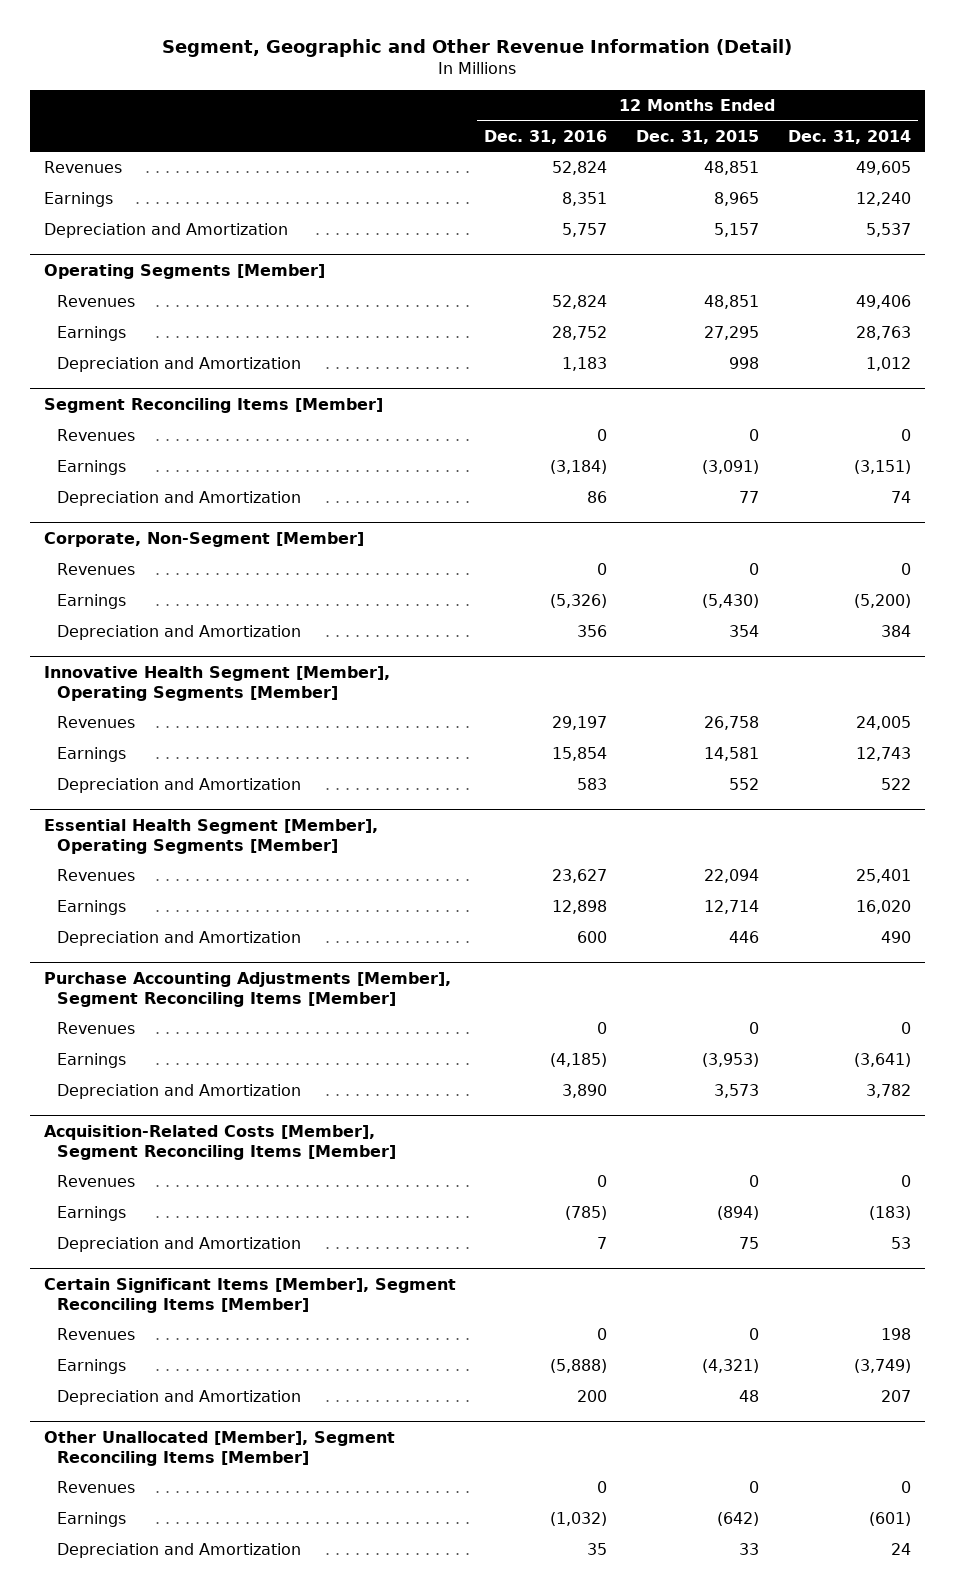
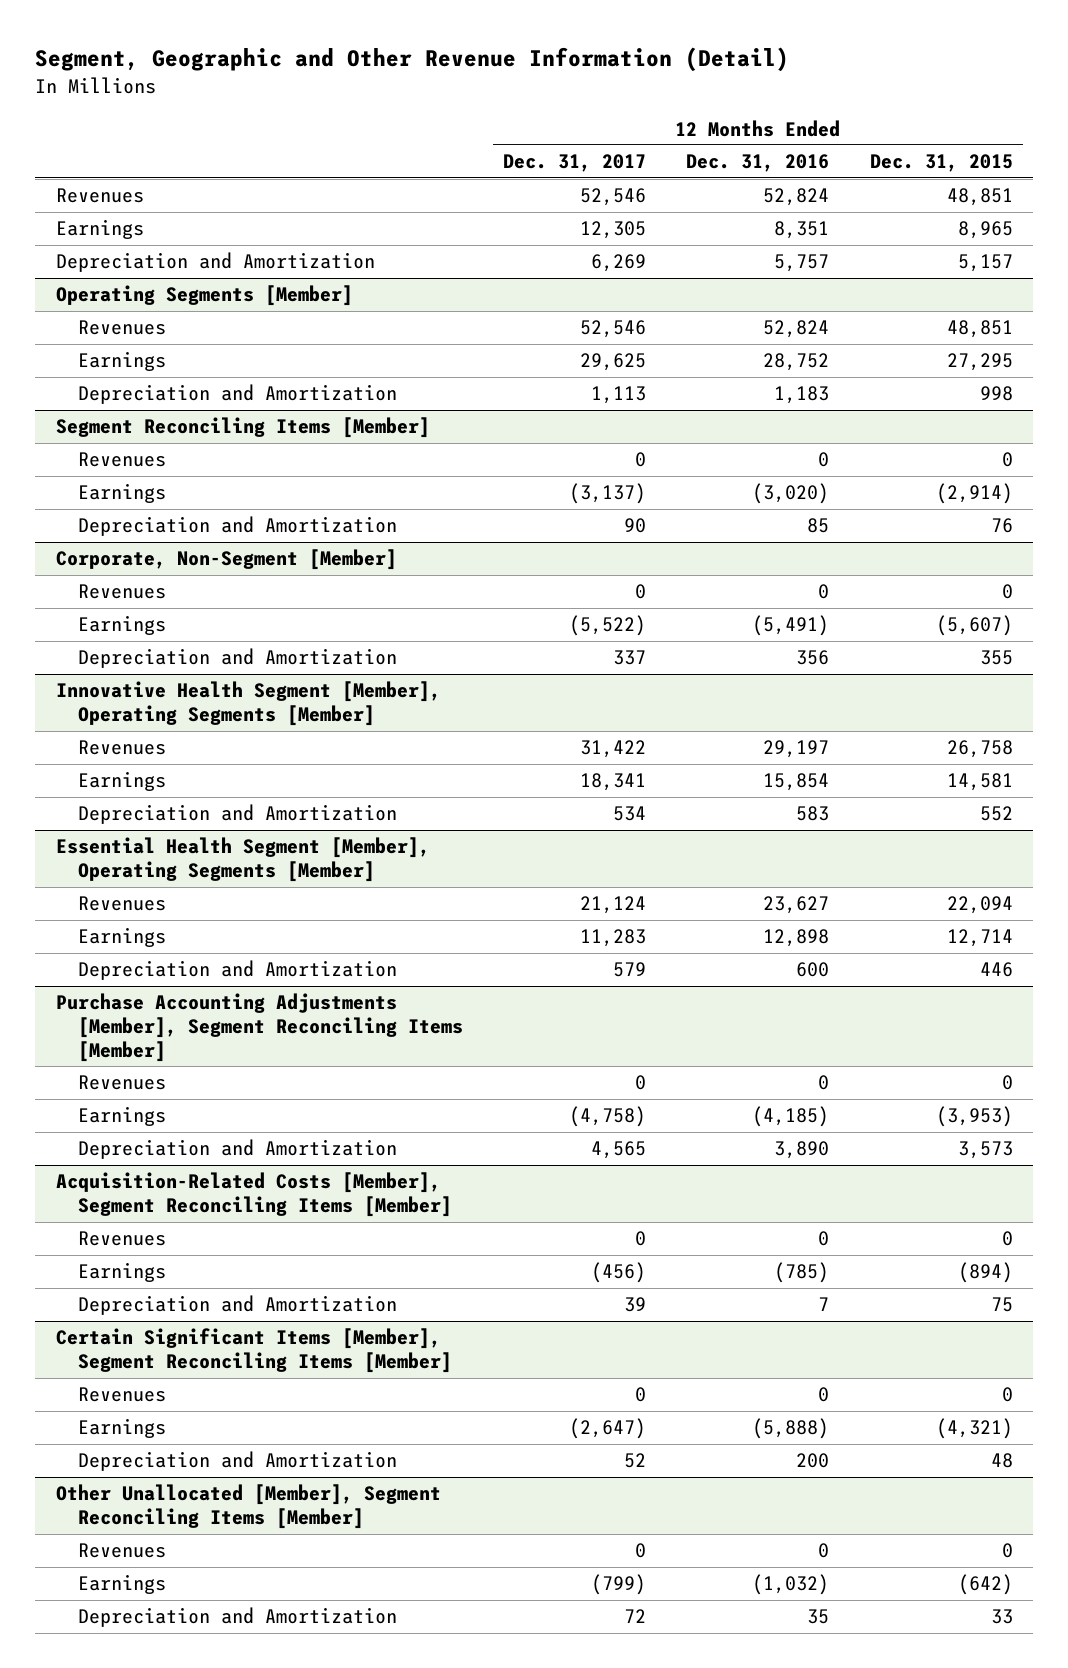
- | 12 Months Ended Dec. 31, 2016 | 12 Months Ended Dec. 31, 2015 | 12 Months Ended Dec. 31, 2014
+ | 12 Months Ended Dec. 31, 2017 | 12 Months Ended Dec. 31, 2016 | 12 Months Ended Dec. 31, 2015
@ Segment Reconciling Items [Member]
- Earnings | (3,184) | (3,091) | (3,151)
- Depreciation and Amortization | 86 | 77 | 74
+ Earnings | (3,137) | (3,020) | (2,914)
+ Depreciation and Amortization | 90 | 85 | 76
@ Corporate, Non-Segment [Member]
- Earnings | (5,326) | (5,430) | (5,200)
- Depreciation and Amortization | 356 | 354 | 384
+ Earnings | (5,522) | (5,491) | (5,607)
+ Depreciation and Amortization | 337 | 356 | 355

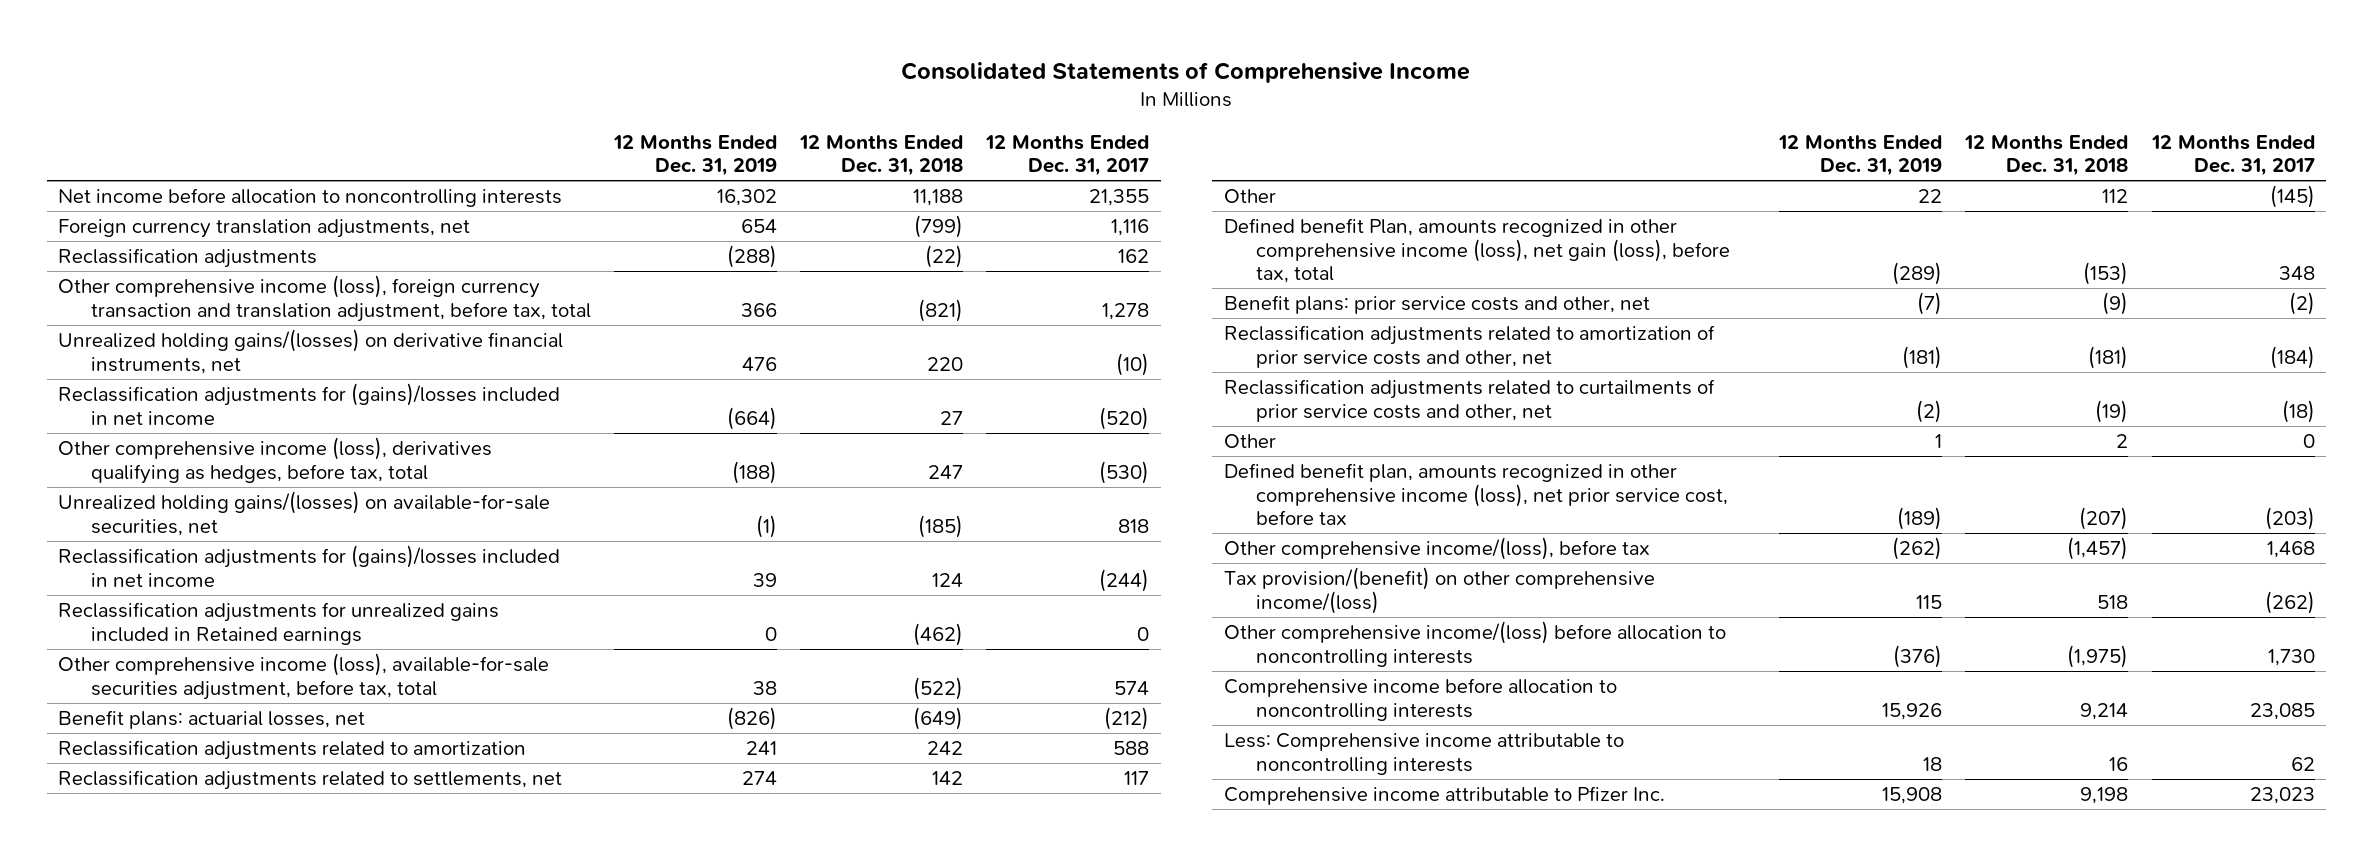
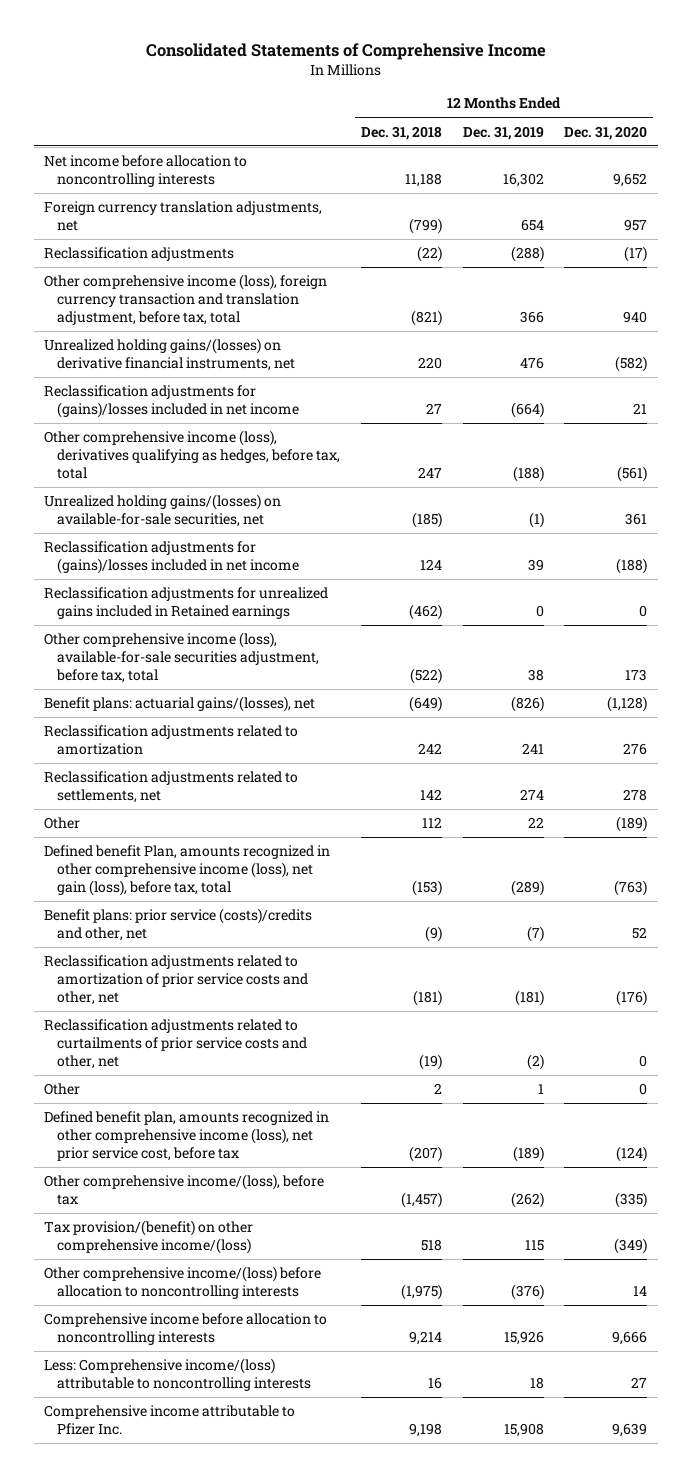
- | 12 Months Ended Dec. 31, 2019 | 12 Months Ended Dec. 31, 2018 | 12 Months Ended Dec. 31, 2017
+ | 12 Months Ended Dec. 31, 2018 | 12 Months Ended Dec. 31, 2019 | 12 Months Ended Dec. 31, 2020
- Benefit plans: actuarial losses, net | (826) | (649) | (212)
+ Benefit plans: actuarial gains/(losses), net | (649) | (826) | (1,128)
- Benefit plans: prior service costs and other, net | (7) | (9) | (2)
+ Benefit plans: prior service (costs)/credits and other, net | (9) | (7) | 52
- Less: Comprehensive income attributable to noncontrolling interests | 18 | 16 | 62
+ Less: Comprehensive income/(loss) attributable to noncontrolling interests | 16 | 18 | 27

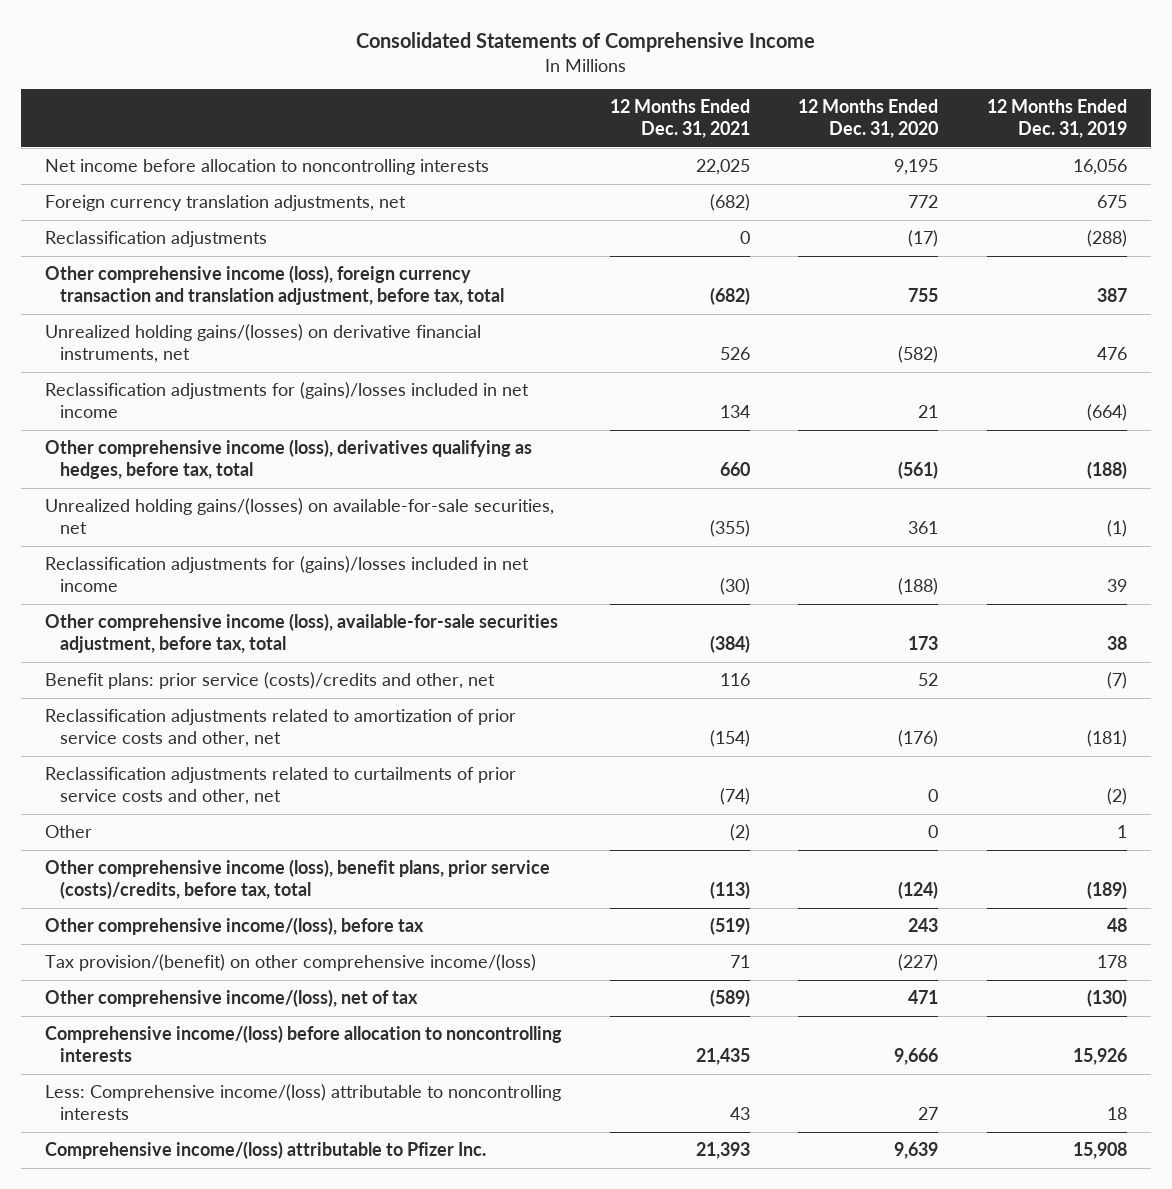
- | 12 Months Ended Dec. 31, 2018 | 12 Months Ended Dec. 31, 2019 | 12 Months Ended Dec. 31, 2020
+ | 12 Months Ended Dec. 31, 2021 | 12 Months Ended Dec. 31, 2020 | 12 Months Ended Dec. 31, 2019
- Net income before allocation to noncontrolling interests | 11,188 | 16,302 | 9,652
- Foreign currency translation adjustments, net | (799) | 654 | 957
+ Net income before allocation to noncontrolling interests | 22,025 | 9,195 | 16,056
+ Foreign currency translation adjustments, net | (682) | 772 | 675
- Other comprehensive income (loss), foreign currency transaction and translation adjustment, before tax, total | (821) | 366 | 940
+ Other comprehensive income (loss), foreign currency transaction and translation adjustment, before tax, total | (682) | 755 | 387
- Reclassification adjustments for unrealized gains included in Retained earnings | (462) | 0 | 0
- Benefit plans: actuarial gains/(losses), net | (649) | (826) | (1,128)
- Reclassification adjustments related to amortization | 242 | 241 | 276
- Reclassification adjustments related to settlements, net | 142 | 274 | 278
- Other | 112 | 22 | (189)
- Defined benefit Plan, amounts recognized in other comprehensive income (loss), net gain (loss), before tax, total | (153) | (289) | (763)
- Defined benefit plan, amounts recognized in other comprehensive income (loss), net prior service cost, before tax | (207) | (189) | (124)
- Other comprehensive income/(loss), before tax | (1,457) | (262) | (335)
- Tax provision/(benefit) on other comprehensive income/(loss) | 518 | 115 | (349)
- Other comprehensive income/(loss) before allocation to noncontrolling interests | (1,975) | (376) | 14
- Comprehensive income before allocation to noncontrolling interests | 9,214 | 15,926 | 9,666
+ Other comprehensive income (loss), benefit plans, prior service (costs)/credits, before tax, total | (113) | (124) | (189)
+ Other comprehensive income/(loss), before tax | (519) | 243 | 48
+ Tax provision/(benefit) on other comprehensive income/(loss) | 71 | (227) | 178
+ Other comprehensive income/(loss), net of tax | (589) | 471 | (130)
+ Comprehensive income/(loss) before allocation to noncontrolling interests | 21,435 | 9,666 | 15,926
- Comprehensive income attributable to Pfizer Inc. | 9,198 | 15,908 | 9,639
+ Comprehensive income/(loss) attributable to Pfizer Inc. | 21,393 | 9,639 | 15,908

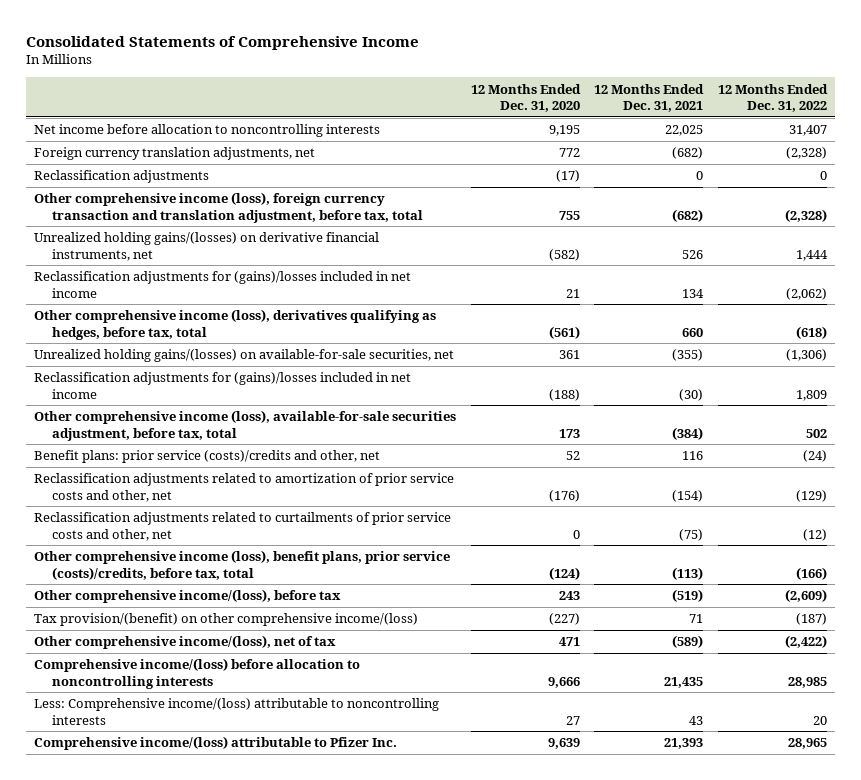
- | 12 Months Ended Dec. 31, 2021 | 12 Months Ended Dec. 31, 2020 | 12 Months Ended Dec. 31, 2019
+ | 12 Months Ended Dec. 31, 2020 | 12 Months Ended Dec. 31, 2021 | 12 Months Ended Dec. 31, 2022
- Reclassification adjustments related to curtailments of prior service costs and other, net | (74) | 0 | (2)
- Other | (2) | 0 | 1
+ Reclassification adjustments related to curtailments of prior service costs and other, net | 0 | (75) | (12)

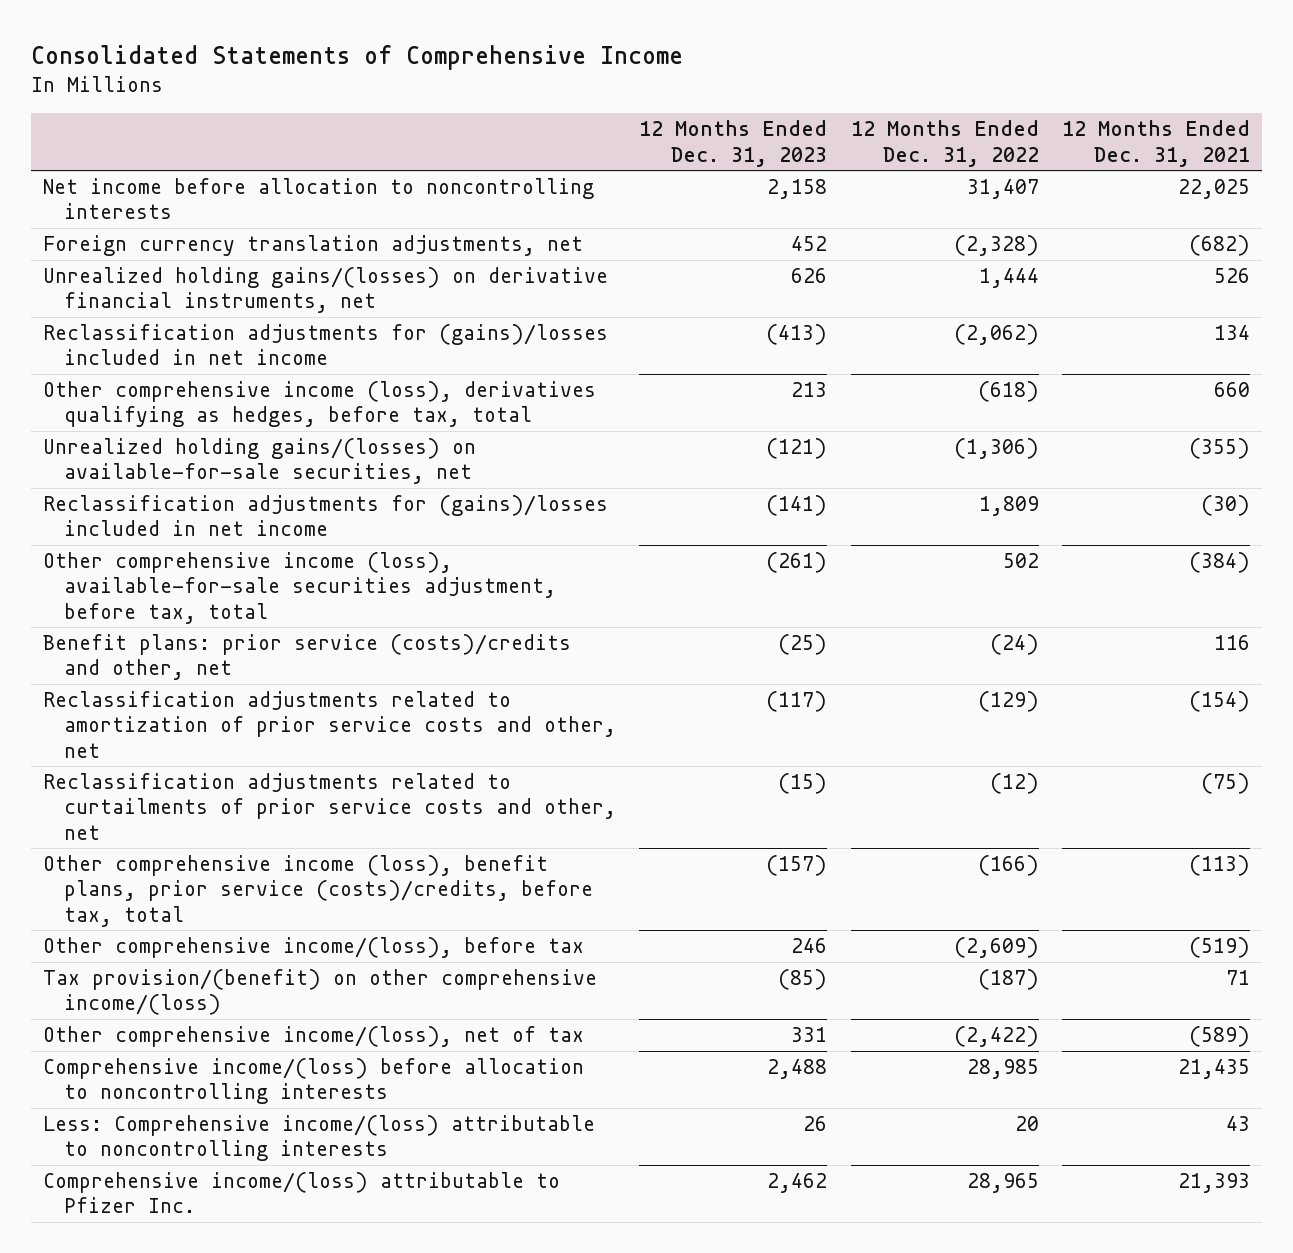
- | 12 Months Ended Dec. 31, 2020 | 12 Months Ended Dec. 31, 2021 | 12 Months Ended Dec. 31, 2022
+ | 12 Months Ended Dec. 31, 2023 | 12 Months Ended Dec. 31, 2022 | 12 Months Ended Dec. 31, 2021
- Reclassification adjustments | (17) | 0 | 0
- Other comprehensive income (loss), foreign currency transaction and translation adjustment, before tax, total | 755 | (682) | (2,328)

